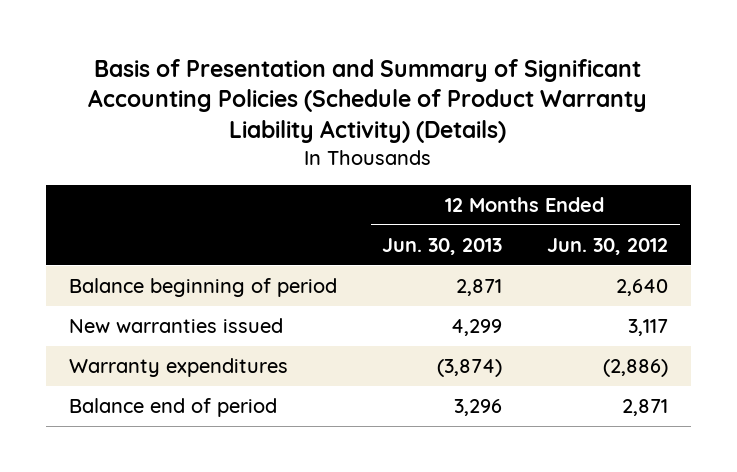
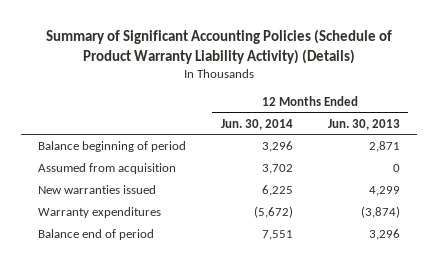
- Basis of Presentation and Summary of Significant Accounting Policies (Schedule of Product Warranty Liability Activity) (Details)
+ Summary of Significant Accounting Policies (Schedule of Product Warranty Liability Activity) (Details)
- | 12 Months Ended Jun. 30, 2013 | 12 Months Ended Jun. 30, 2012
+ | 12 Months Ended Jun. 30, 2014 | 12 Months Ended Jun. 30, 2013
+ Assumed from acquisition | 3,702 | 0

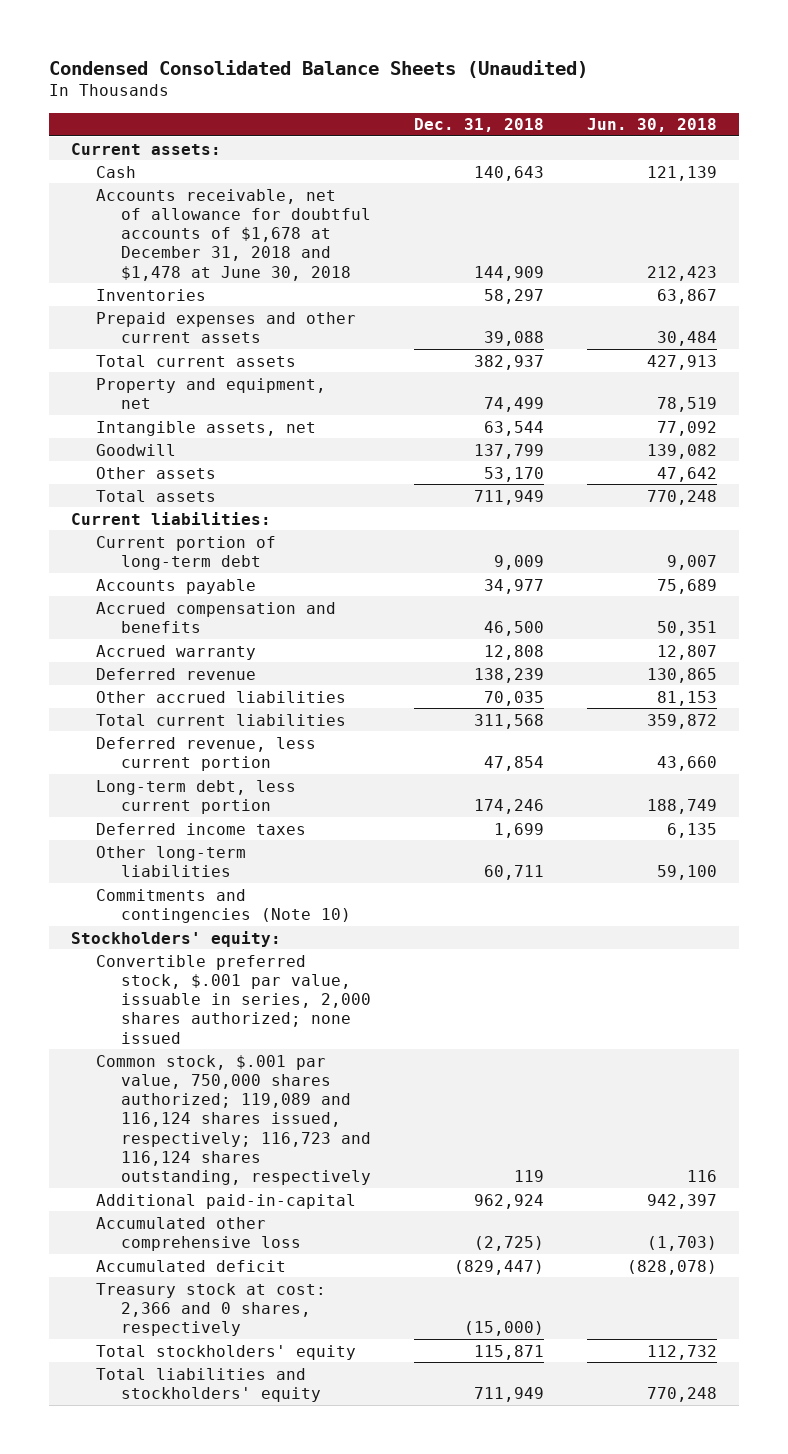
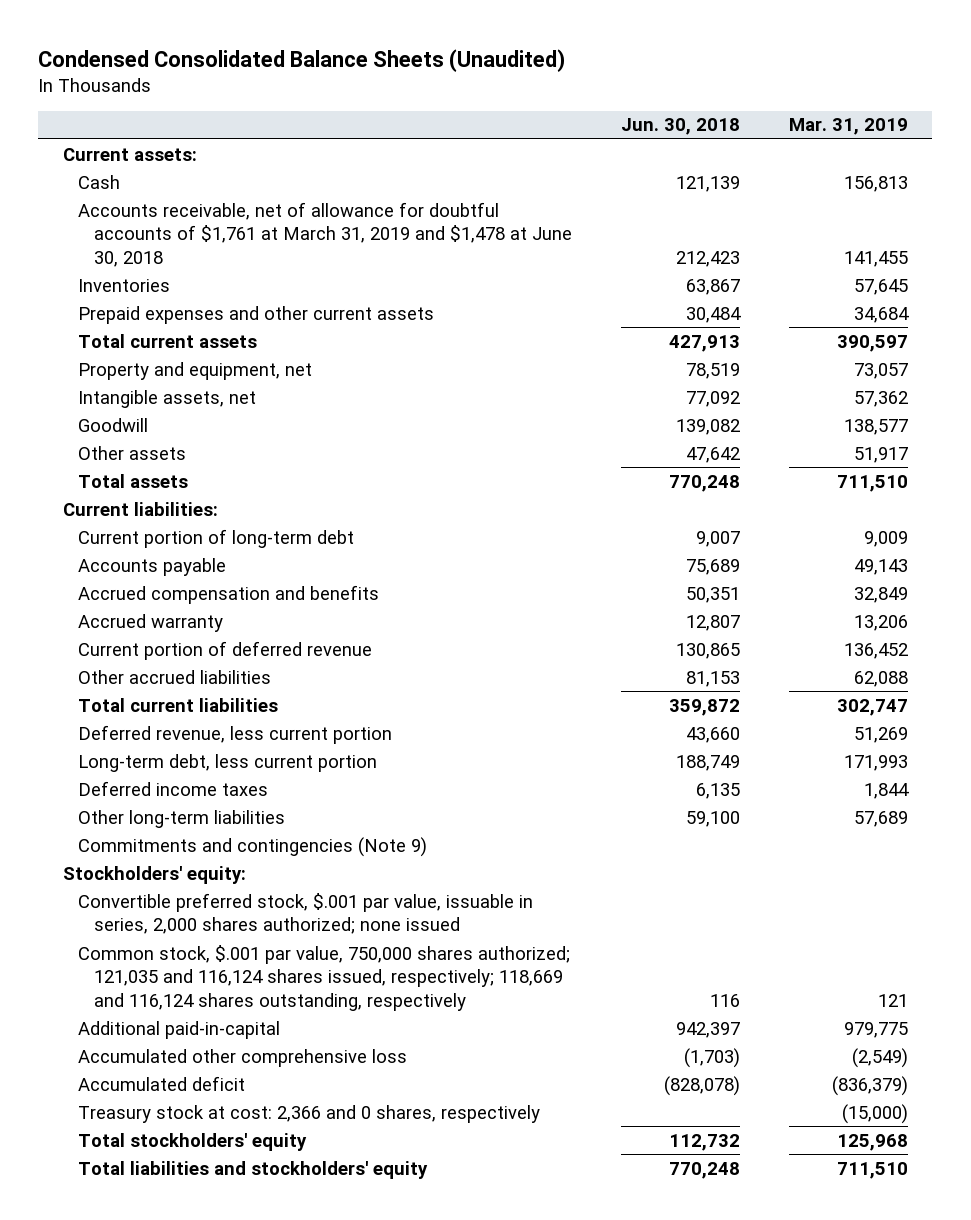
- | Dec. 31, 2018 | Jun. 30, 2018
+ | Jun. 30, 2018 | Mar. 31, 2019
- Accounts receivable, net of allowance for doubtful accounts of $1,678 at December 31, 2018 and $1,478 at June 30, 2018 | 144,909 | 212,423
+ Accounts receivable, net of allowance for doubtful accounts of $1,761 at March 31, 2019 and $1,478 at June 30, 2018 | 212,423 | 141,455
- Deferred revenue | 138,239 | 130,865
+ Current portion of deferred revenue | 130,865 | 136,452
- Commitments and contingencies (Note 10)
+ Commitments and contingencies (Note 9)
- Common stock, $.001 par value, 750,000 shares authorized; 119,089 and 116,124 shares issued, respectively; 116,723 and 116,124 shares outstanding, respectively | 119 | 116
+ Common stock, $.001 par value, 750,000 shares authorized; 121,035 and 116,124 shares issued, respectively; 118,669 and 116,124 shares outstanding, respectively | 116 | 121

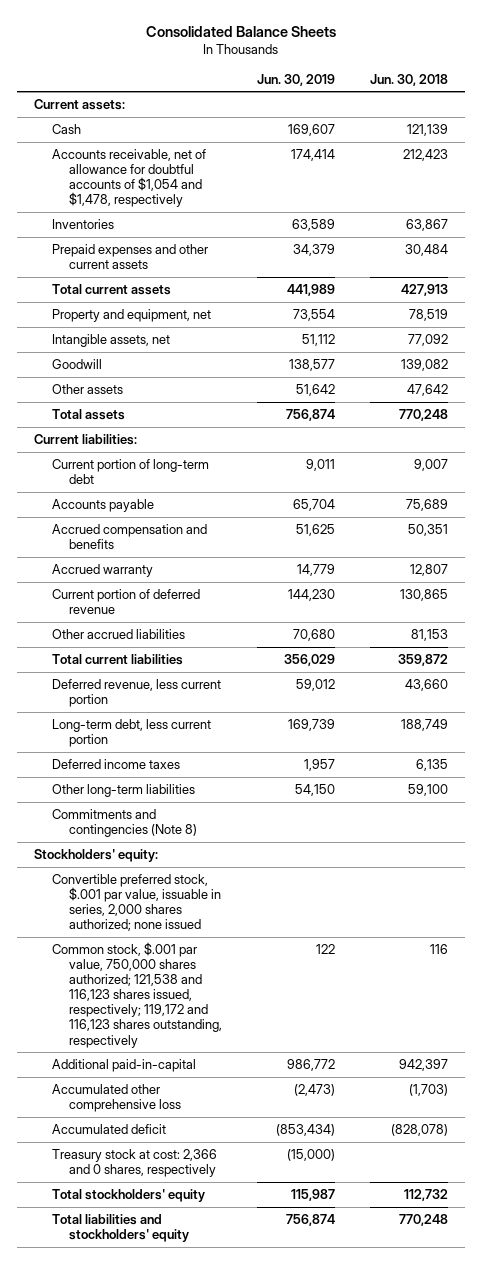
- Condensed Consolidated Balance Sheets (Unaudited)
+ Consolidated Balance Sheets
- | Jun. 30, 2018 | Mar. 31, 2019
+ | Jun. 30, 2019 | Jun. 30, 2018
- Accounts receivable, net of allowance for doubtful accounts of $1,761 at March 31, 2019 and $1,478 at June 30, 2018 | 212,423 | 141,455
+ Accounts receivable, net of allowance for doubtful accounts of $1,054 and $1,478, respectively | 174,414 | 212,423
- Commitments and contingencies (Note 9)
+ Commitments and contingencies (Note 8)
- Common stock, $.001 par value, 750,000 shares authorized; 121,035 and 116,124 shares issued, respectively; 118,669 and 116,124 shares outstanding, respectively | 116 | 121
+ Common stock, $.001 par value, 750,000 shares authorized; 121,538 and 116,123 shares issued, respectively; 119,172 and 116,123 shares outstanding, respectively | 122 | 116

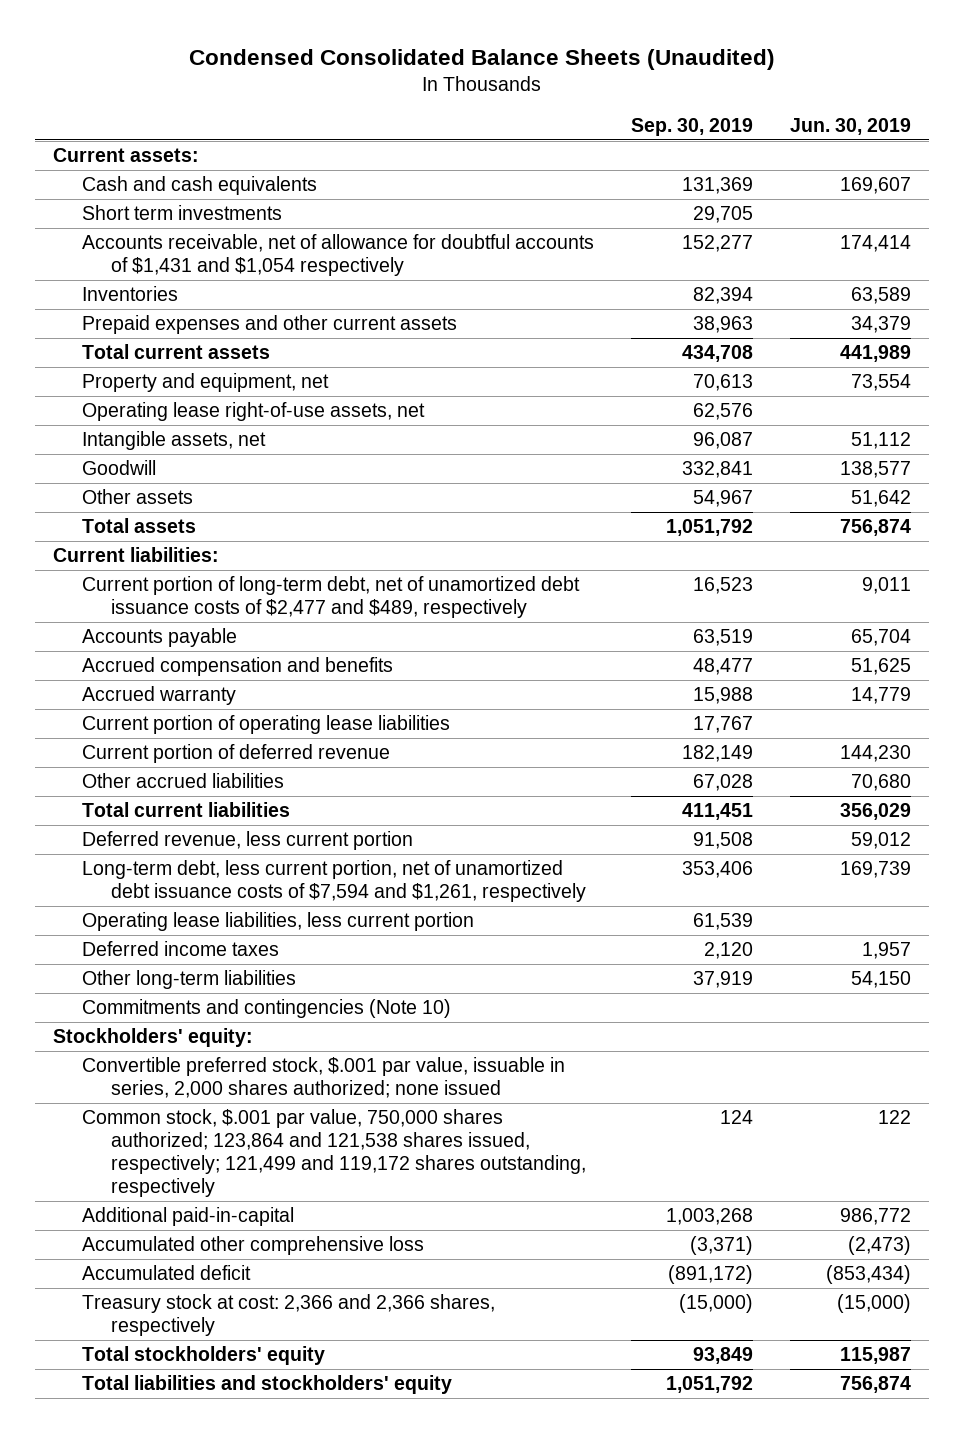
- Consolidated Balance Sheets
+ Condensed Consolidated Balance Sheets (Unaudited)
- | Jun. 30, 2019 | Jun. 30, 2018
+ | Sep. 30, 2019 | Jun. 30, 2019
- Cash | 169,607 | 121,139
- Accounts receivable, net of allowance for doubtful accounts of $1,054 and $1,478, respectively | 174,414 | 212,423
+ Cash and cash equivalents | 131,369 | 169,607
+ Short term investments | 29,705 |
+ Accounts receivable, net of allowance for doubtful accounts of $1,431 and $1,054 respectively | 152,277 | 174,414
+ Operating lease right-of-use assets, net | 62,576 |
- Current portion of long-term debt | 9,011 | 9,007
+ Current portion of long-term debt, net of unamortized debt issuance costs of $2,477 and $489, respectively | 16,523 | 9,011
+ Current portion of operating lease liabilities | 17,767 |
- Long-term debt, less current portion | 169,739 | 188,749
+ Long-term debt, less current portion, net of unamortized debt issuance costs of $7,594 and $1,261, respectively | 353,406 | 169,739
+ Operating lease liabilities, less current portion | 61,539 |
- Commitments and contingencies (Note 8)
+ Commitments and contingencies (Note 10)
- Common stock, $.001 par value, 750,000 shares authorized; 121,538 and 116,123 shares issued, respectively; 119,172 and 116,123 shares outstanding, respectively | 122 | 116
+ Common stock, $.001 par value, 750,000 shares authorized; 123,864 and 121,538 shares issued, respectively; 121,499 and 119,172 shares outstanding, respectively | 124 | 122
- Treasury stock at cost: 2,366 and 0 shares, respectively | (15,000) |
+ Treasury stock at cost: 2,366 and 2,366 shares, respectively | (15,000) | (15,000)

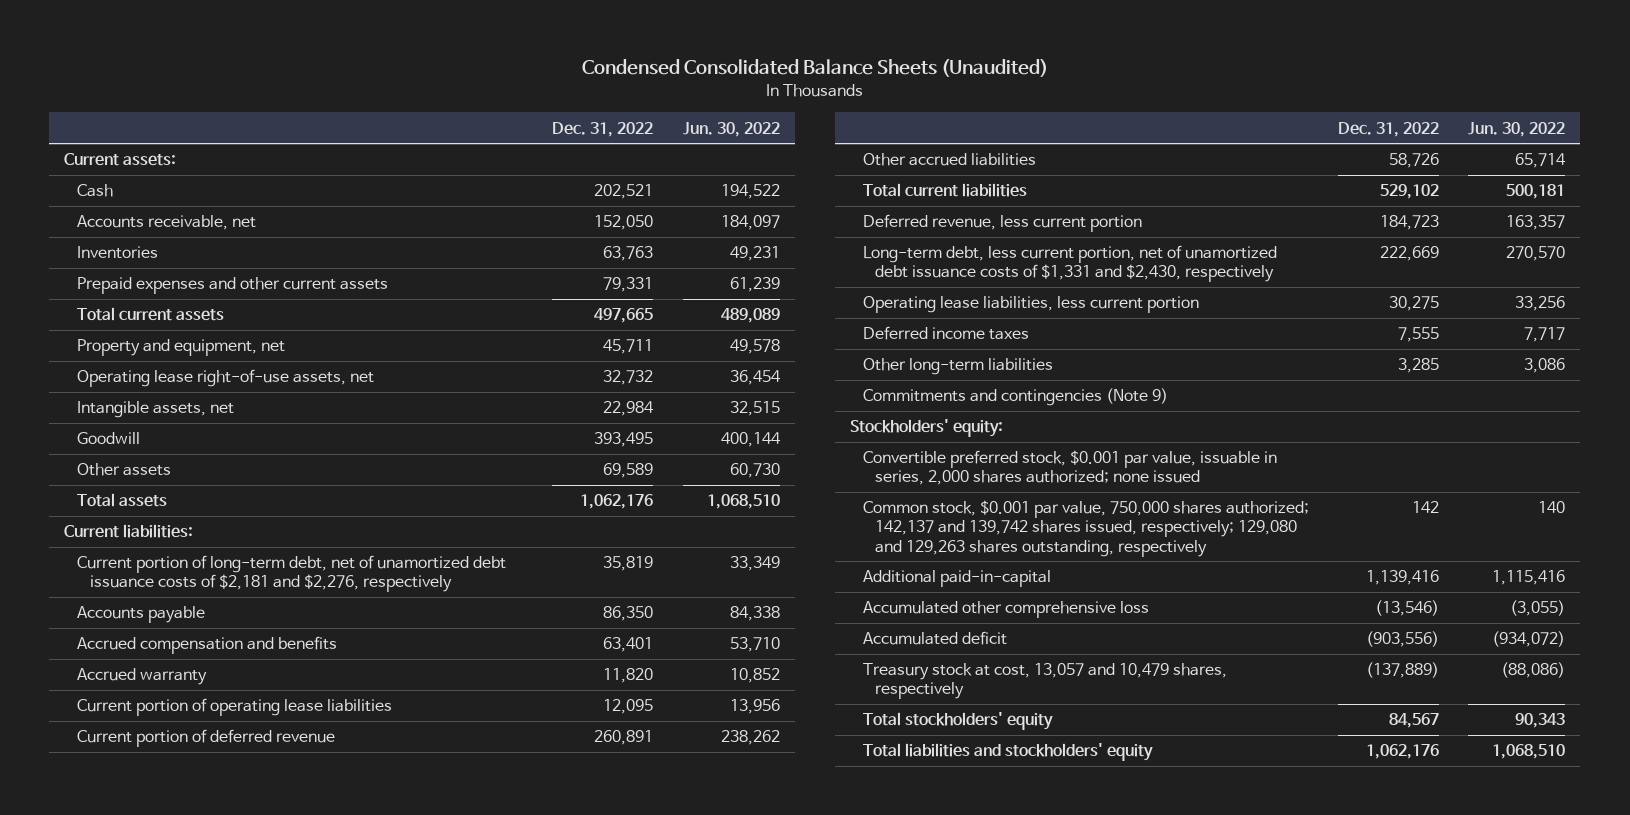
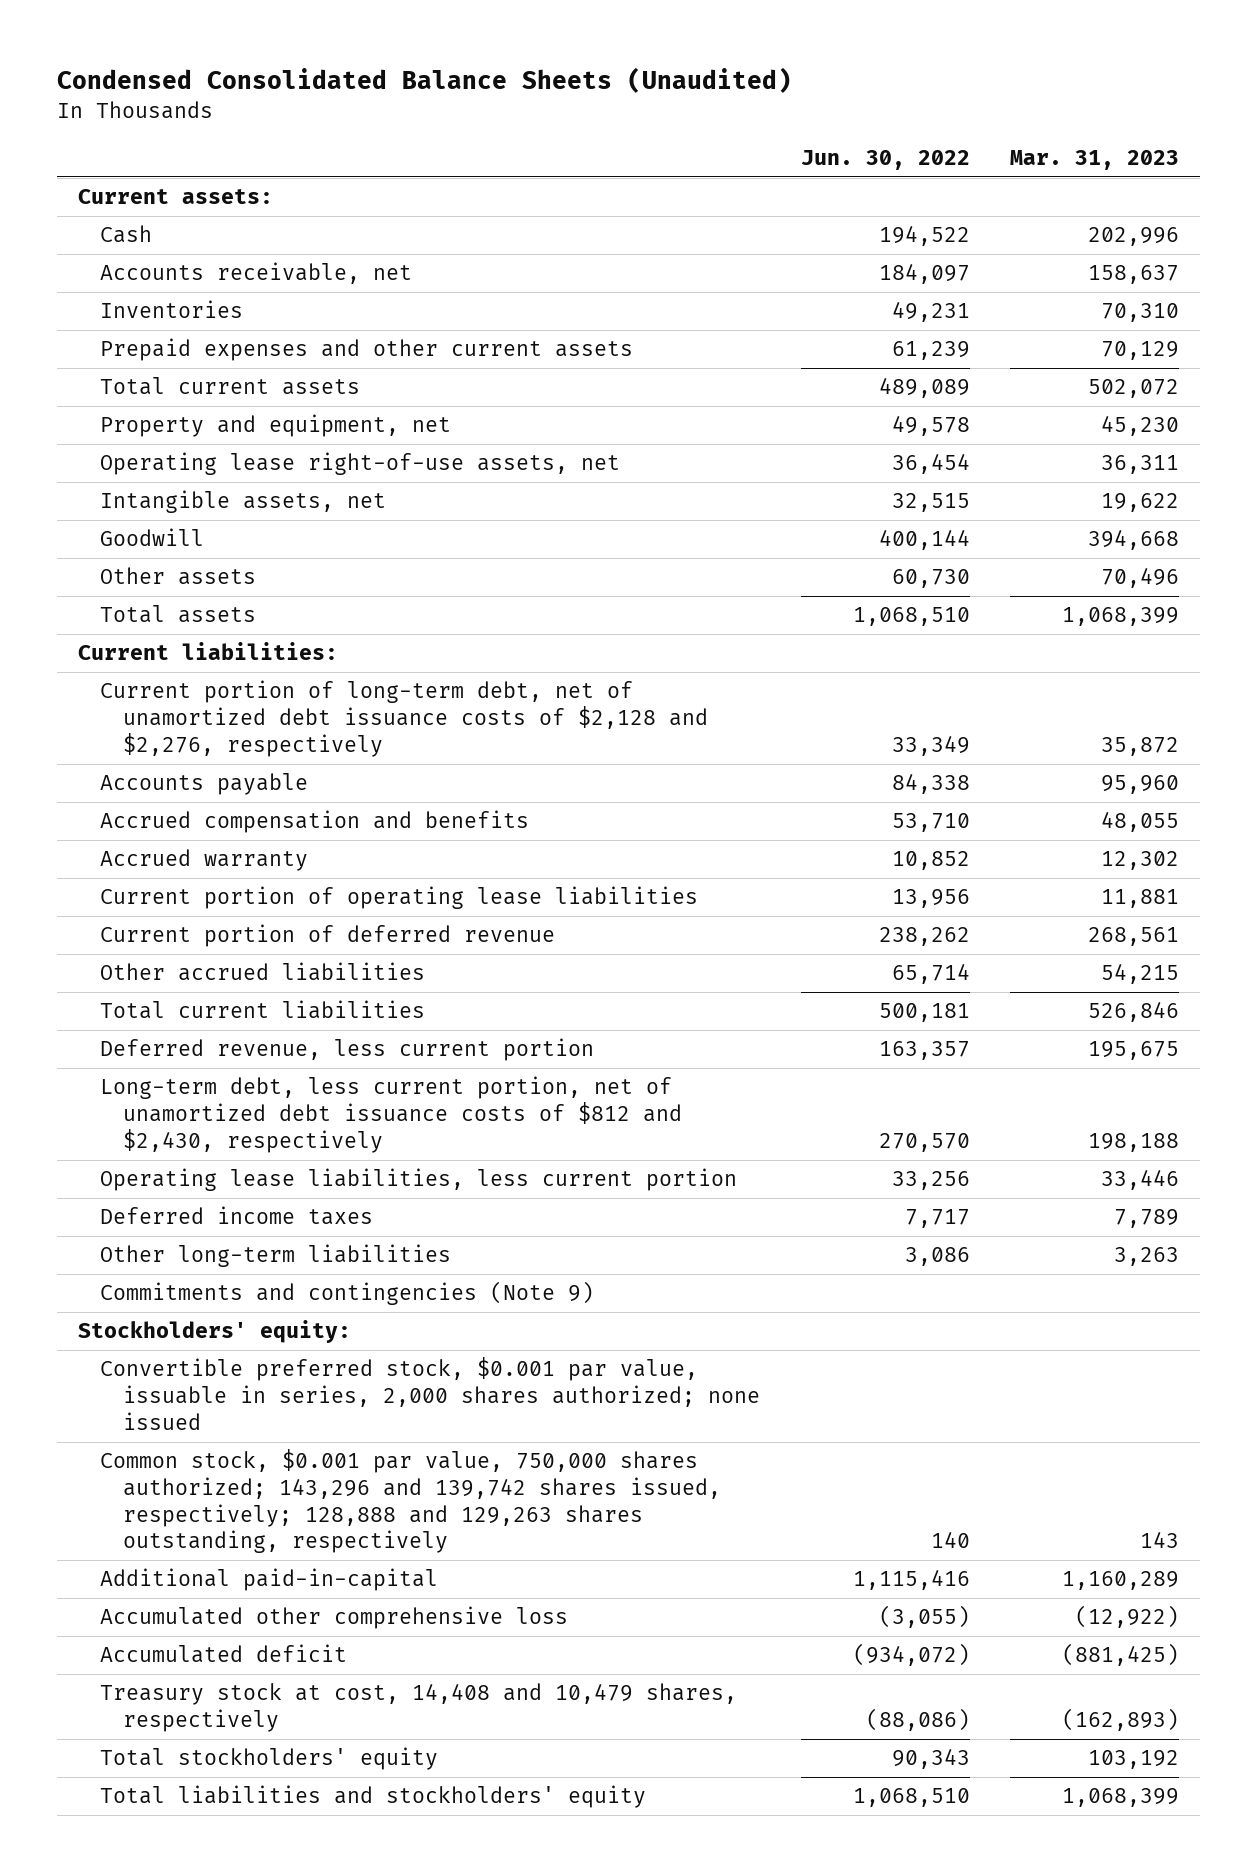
- | Dec. 31, 2022 | Jun. 30, 2022
+ | Jun. 30, 2022 | Mar. 31, 2023
- Current portion of long-term debt, net of unamortized debt issuance costs of $2,181 and $2,276, respectively | 35,819 | 33,349
+ Current portion of long-term debt, net of unamortized debt issuance costs of $2,128 and $2,276, respectively | 33,349 | 35,872
- Long-term debt, less current portion, net of unamortized debt issuance costs of $1,331 and $2,430, respectively | 222,669 | 270,570
+ Long-term debt, less current portion, net of unamortized debt issuance costs of $812 and $2,430, respectively | 270,570 | 198,188
- Common stock, $0.001 par value, 750,000 shares authorized; 142,137 and 139,742 shares issued, respectively; 129,080 and 129,263 shares outstanding, respectively | 142 | 140
+ Common stock, $0.001 par value, 750,000 shares authorized; 143,296 and 139,742 shares issued, respectively; 128,888 and 129,263 shares outstanding, respectively | 140 | 143
- Treasury stock at cost, 13,057 and 10,479 shares, respectively | (137,889) | (88,086)
+ Treasury stock at cost, 14,408 and 10,479 shares, respectively | (88,086) | (162,893)

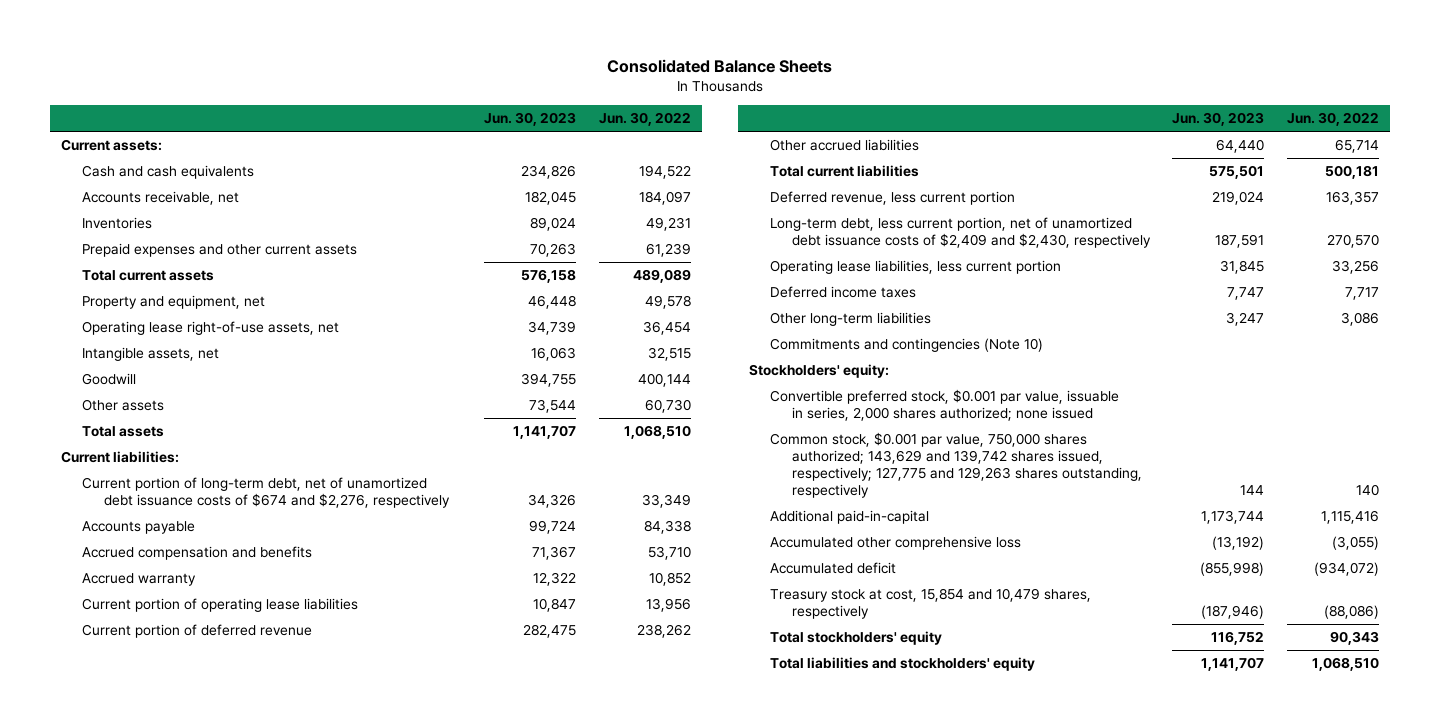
- Condensed Consolidated Balance Sheets (Unaudited)
+ Consolidated Balance Sheets
- | Jun. 30, 2022 | Mar. 31, 2023
+ | Jun. 30, 2023 | Jun. 30, 2022
- Cash | 194,522 | 202,996
+ Cash and cash equivalents | 234,826 | 194,522
- Current portion of long-term debt, net of unamortized debt issuance costs of $2,128 and $2,276, respectively | 33,349 | 35,872
+ Current portion of long-term debt, net of unamortized debt issuance costs of $674 and $2,276, respectively | 34,326 | 33,349
- Long-term debt, less current portion, net of unamortized debt issuance costs of $812 and $2,430, respectively | 270,570 | 198,188
+ Long-term debt, less current portion, net of unamortized debt issuance costs of $2,409 and $2,430, respectively | 187,591 | 270,570
- Commitments and contingencies (Note 9)
+ Commitments and contingencies (Note 10)
- Common stock, $0.001 par value, 750,000 shares authorized; 143,296 and 139,742 shares issued, respectively; 128,888 and 129,263 shares outstanding, respectively | 140 | 143
+ Common stock, $0.001 par value, 750,000 shares authorized; 143,629 and 139,742 shares issued, respectively; 127,775 and 129,263 shares outstanding, respectively | 144 | 140
- Treasury stock at cost, 14,408 and 10,479 shares, respectively | (88,086) | (162,893)
+ Treasury stock at cost, 15,854 and 10,479 shares, respectively | (187,946) | (88,086)

